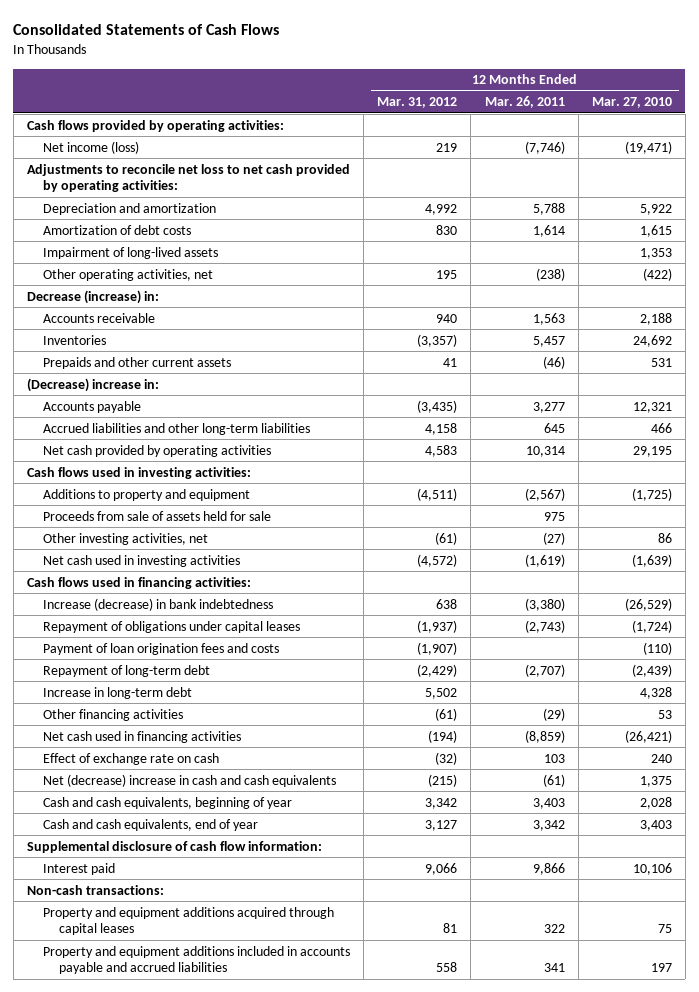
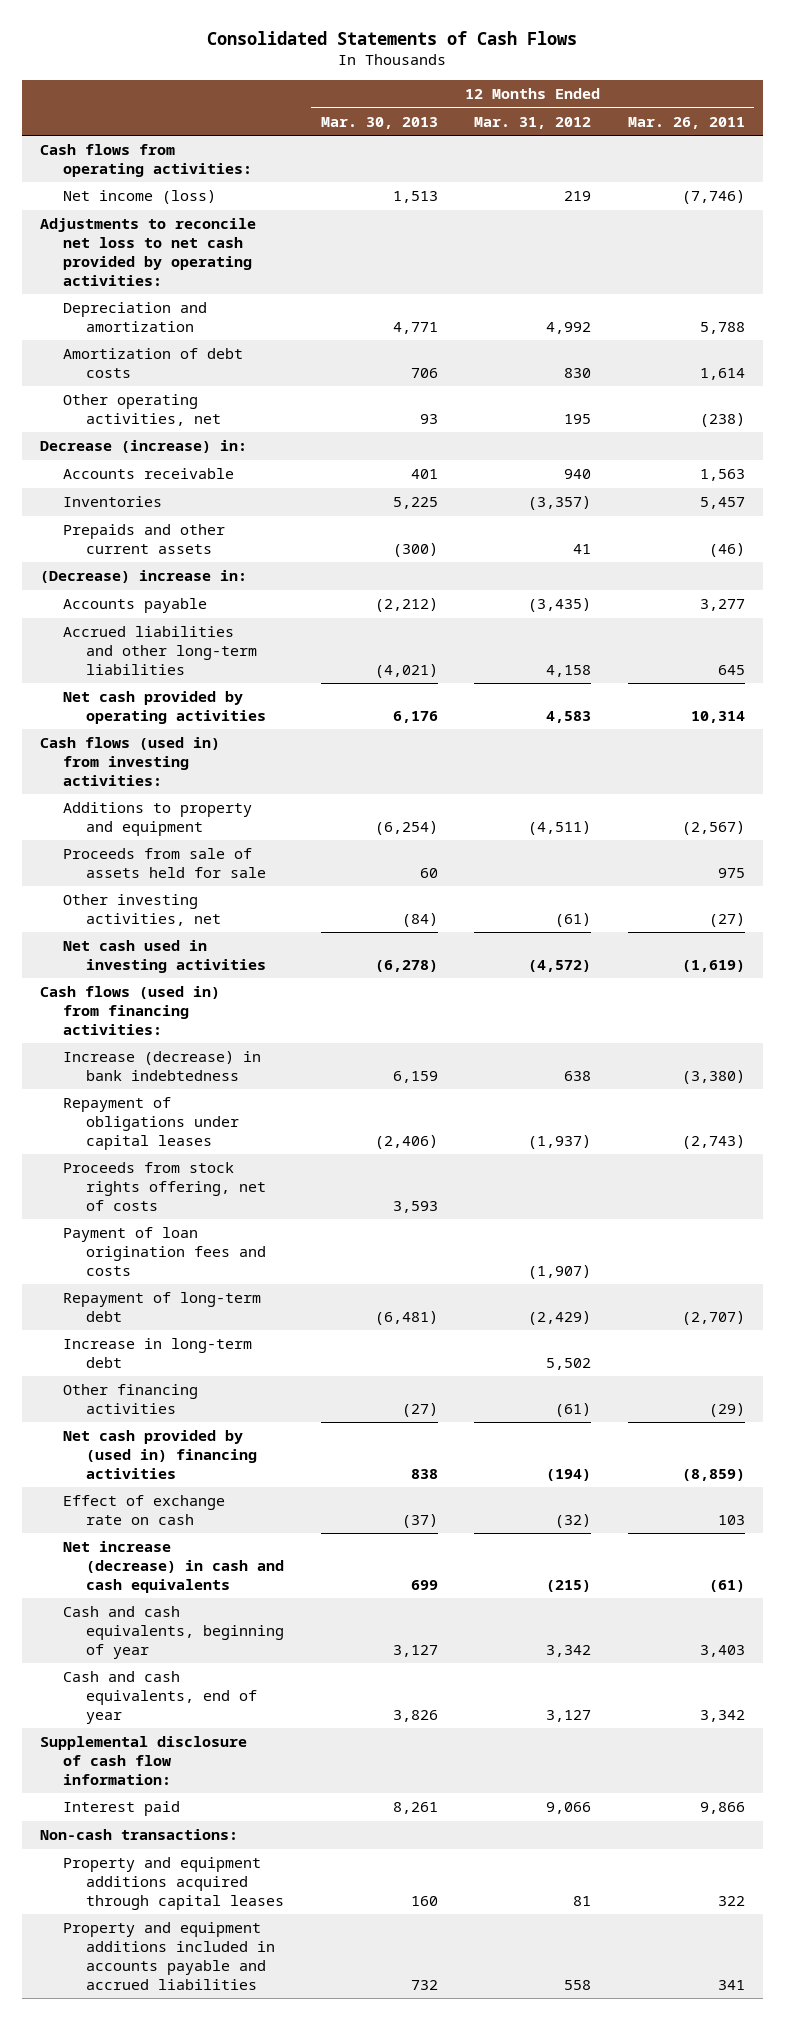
- | 12 Months Ended Mar. 31, 2012 | 12 Months Ended Mar. 26, 2011 | 12 Months Ended Mar. 27, 2010
+ | 12 Months Ended Mar. 30, 2013 | 12 Months Ended Mar. 31, 2012 | 12 Months Ended Mar. 26, 2011
- Cash flows provided by operating activities:
+ Cash flows from operating activities:
- Impairment of long-lived assets | | | 1,353
- Cash flows used in investing activities:
+ Cash flows (used in) from investing activities:
- Cash flows used in financing activities:
+ Cash flows (used in) from financing activities:
+ Proceeds from stock rights offering, net of costs | 3,593 | |
- Net cash used in financing activities | (194) | (8,859) | (26,421)
+ Net cash provided by (used in) financing activities | 838 | (194) | (8,859)
- Net (decrease) increase in cash and cash equivalents | (215) | (61) | 1,375
+ Net increase (decrease) in cash and cash equivalents | 699 | (215) | (61)

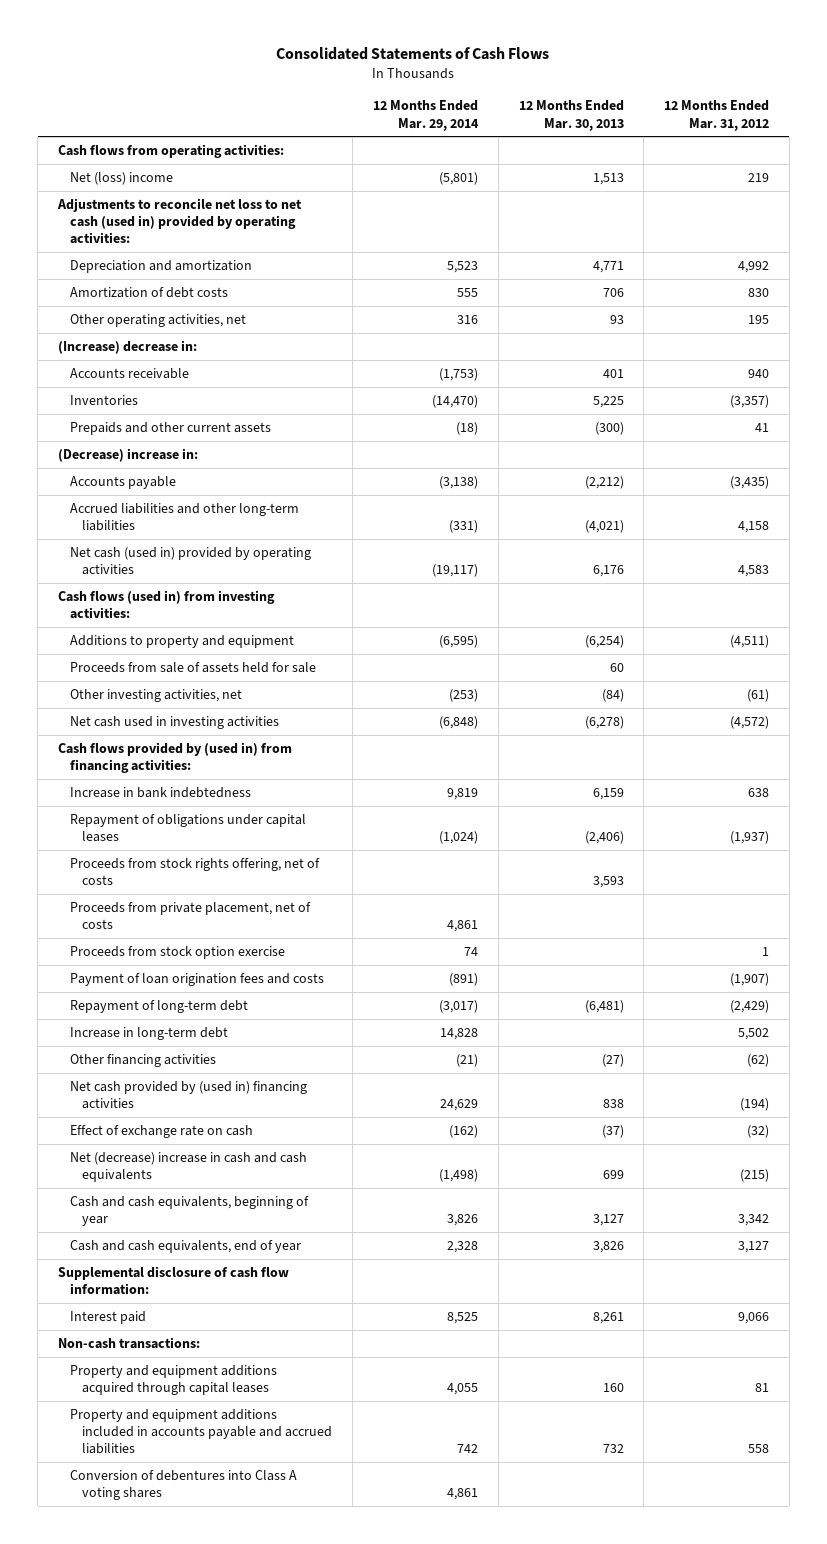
- | 12 Months Ended Mar. 30, 2013 | 12 Months Ended Mar. 31, 2012 | 12 Months Ended Mar. 26, 2011
+ | 12 Months Ended Mar. 29, 2014 | 12 Months Ended Mar. 30, 2013 | 12 Months Ended Mar. 31, 2012
- Net income (loss) | 1,513 | 219 | (7,746)
- Adjustments to reconcile net loss to net cash provided by operating activities:
+ Net (loss) income | (5,801) | 1,513 | 219
+ Adjustments to reconcile net loss to net cash (used in) provided by operating activities:
- Decrease (increase) in:
+ (Increase) decrease in:
- Net cash provided by operating activities | 6,176 | 4,583 | 10,314
+ Net cash (used in) provided by operating activities | (19,117) | 6,176 | 4,583
- Cash flows (used in) from financing activities:
- Increase (decrease) in bank indebtedness | 6,159 | 638 | (3,380)
+ Cash flows provided by (used in) from financing activities:
+ Increase in bank indebtedness | 9,819 | 6,159 | 638
+ Proceeds from private placement, net of costs | 4,861 | |
+ Proceeds from stock option exercise | 74 | | 1
- Other financing activities | (27) | (61) | (29)
+ Other financing activities | (21) | (27) | (62)
- Net increase (decrease) in cash and cash equivalents | 699 | (215) | (61)
+ Net (decrease) increase in cash and cash equivalents | (1,498) | 699 | (215)
+ Conversion of debentures into Class A voting shares | 4,861 | |

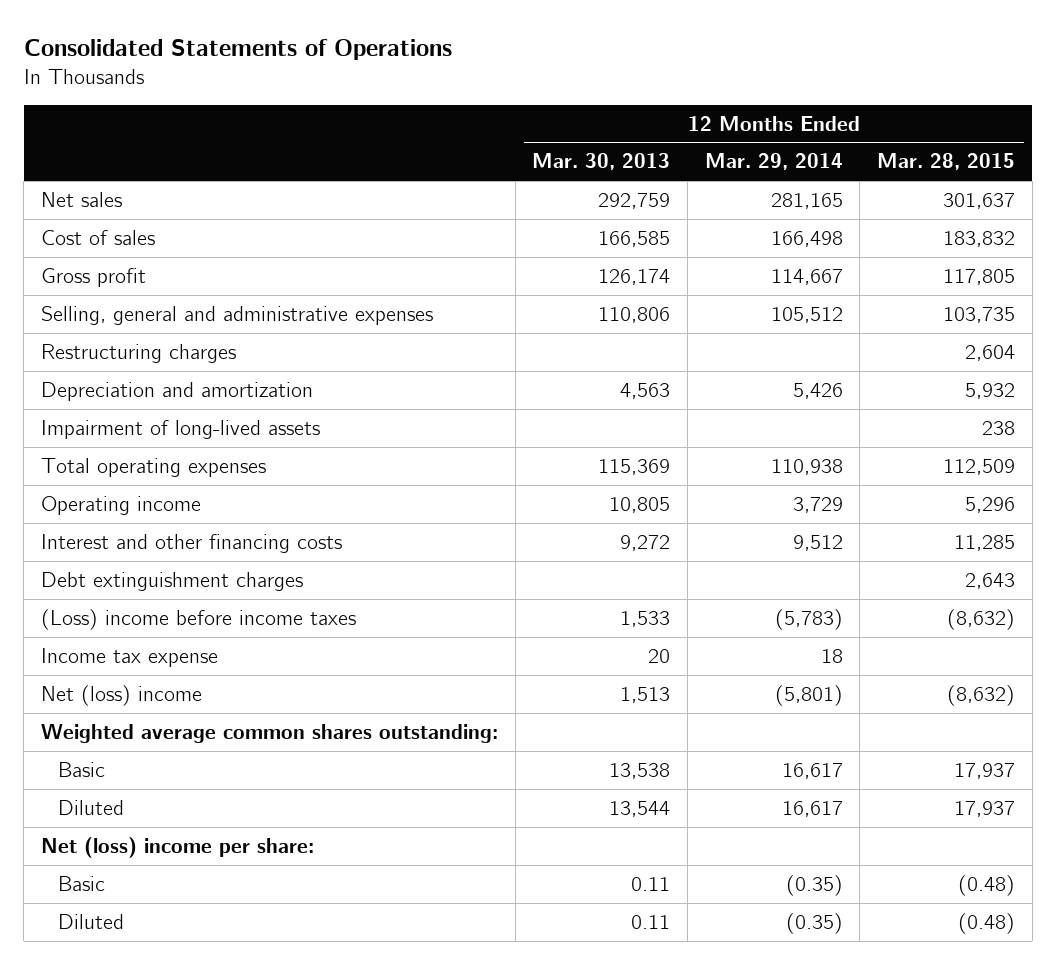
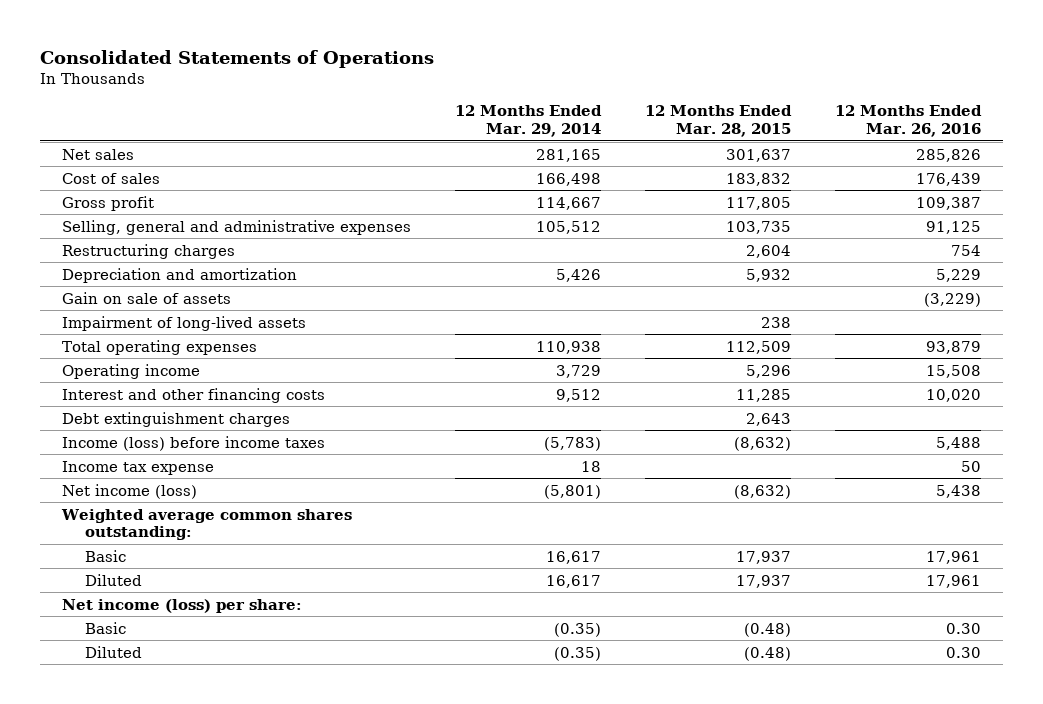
- | 12 Months Ended Mar. 30, 2013 | 12 Months Ended Mar. 29, 2014 | 12 Months Ended Mar. 28, 2015
+ | 12 Months Ended Mar. 29, 2014 | 12 Months Ended Mar. 28, 2015 | 12 Months Ended Mar. 26, 2016
+ Gain on sale of assets | | | (3,229)
- (Loss) income before income taxes | 1,533 | (5,783) | (8,632)
+ Income (loss) before income taxes | (5,783) | (8,632) | 5,488
- Net (loss) income | 1,513 | (5,801) | (8,632)
+ Net income (loss) | (5,801) | (8,632) | 5,438
- Net (loss) income per share:
+ Net income (loss) per share:

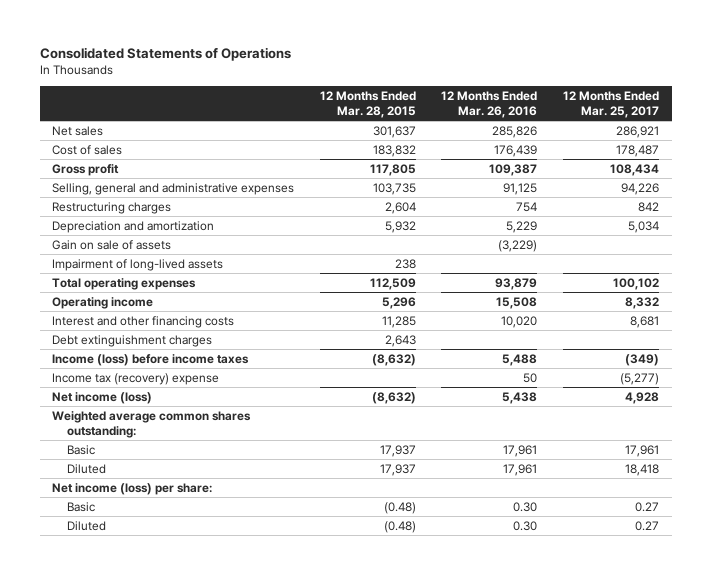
- | 12 Months Ended Mar. 29, 2014 | 12 Months Ended Mar. 28, 2015 | 12 Months Ended Mar. 26, 2016
+ | 12 Months Ended Mar. 28, 2015 | 12 Months Ended Mar. 26, 2016 | 12 Months Ended Mar. 25, 2017
- Income tax expense | 18 | | 50
+ Income tax (recovery) expense | | 50 | (5,277)

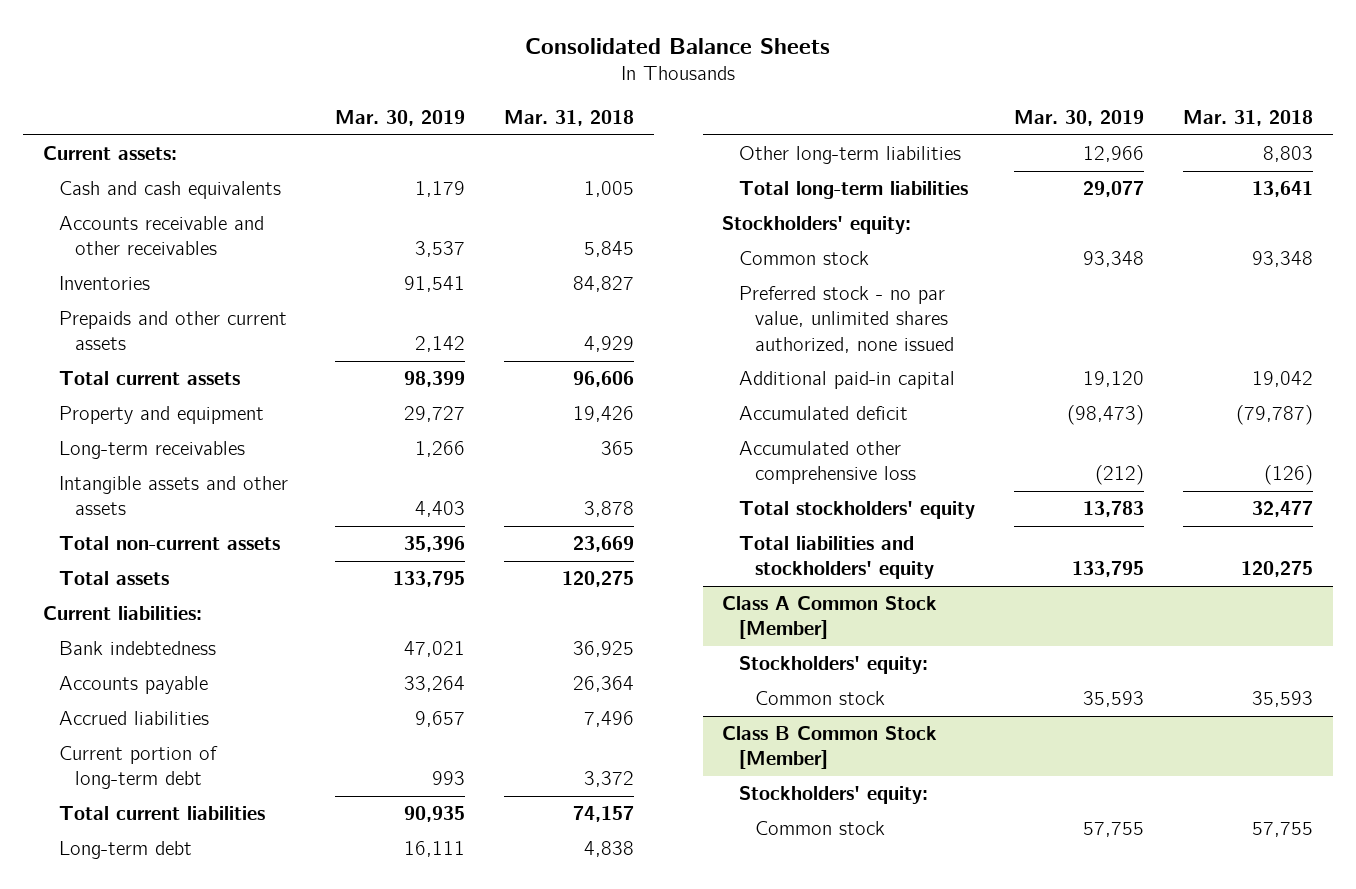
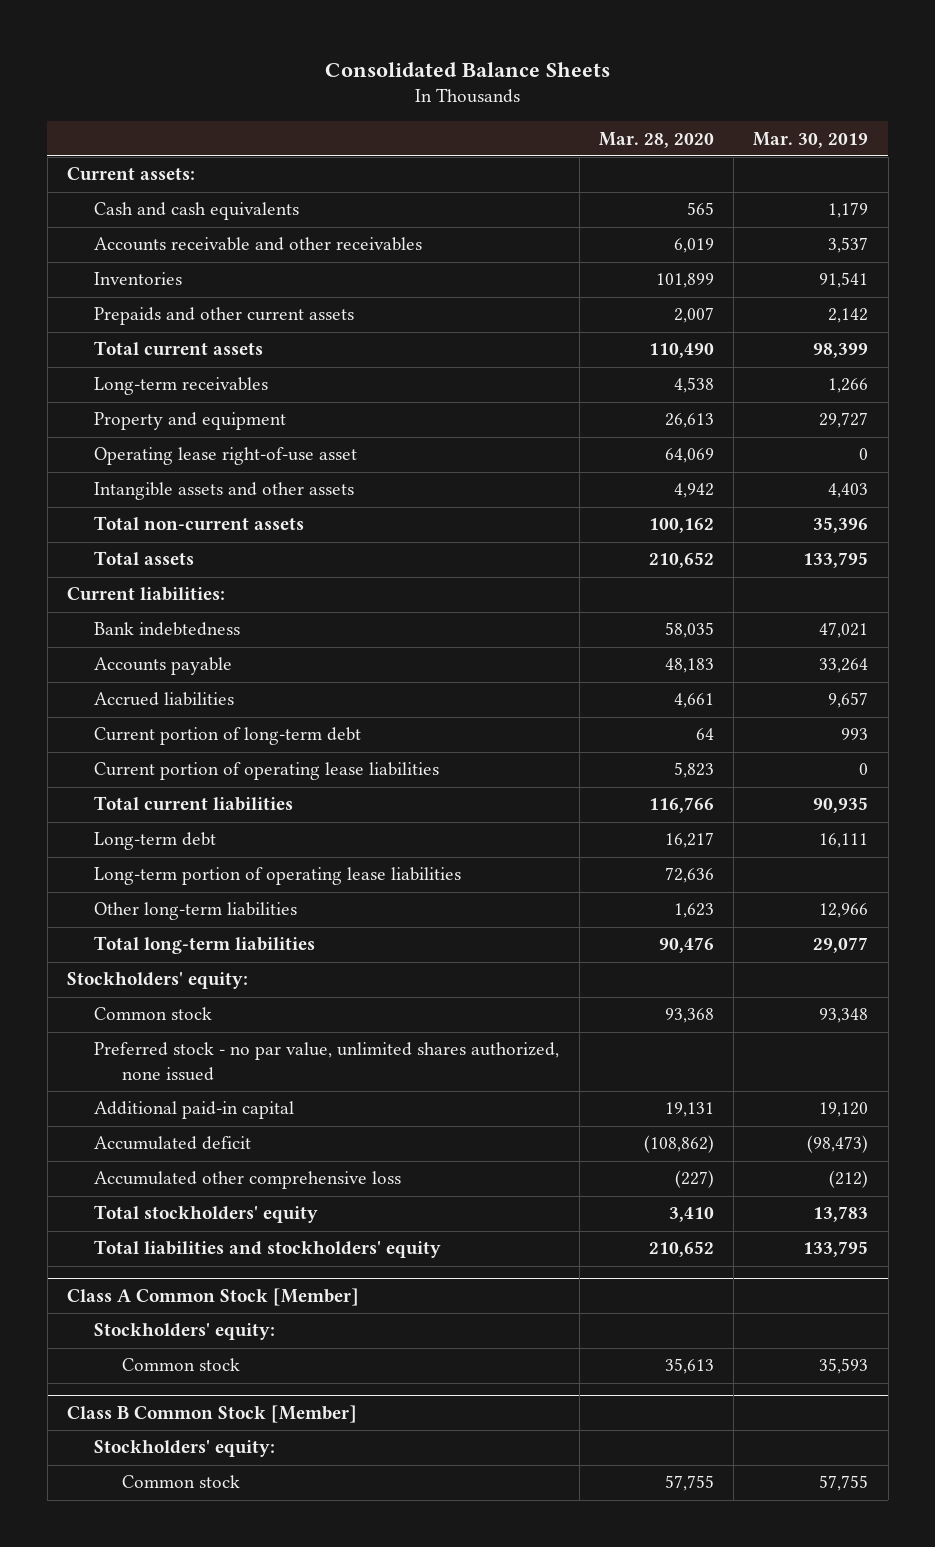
- | Mar. 30, 2019 | Mar. 31, 2018
+ | Mar. 28, 2020 | Mar. 30, 2019
moved down: Property and equipment | 26,613 | 29,727
+ Operating lease right-of-use asset | 64,069 | 0
+ Current portion of operating lease liabilities | 5,823 | 0
+ Long-term portion of operating lease liabilities | 72,636 |

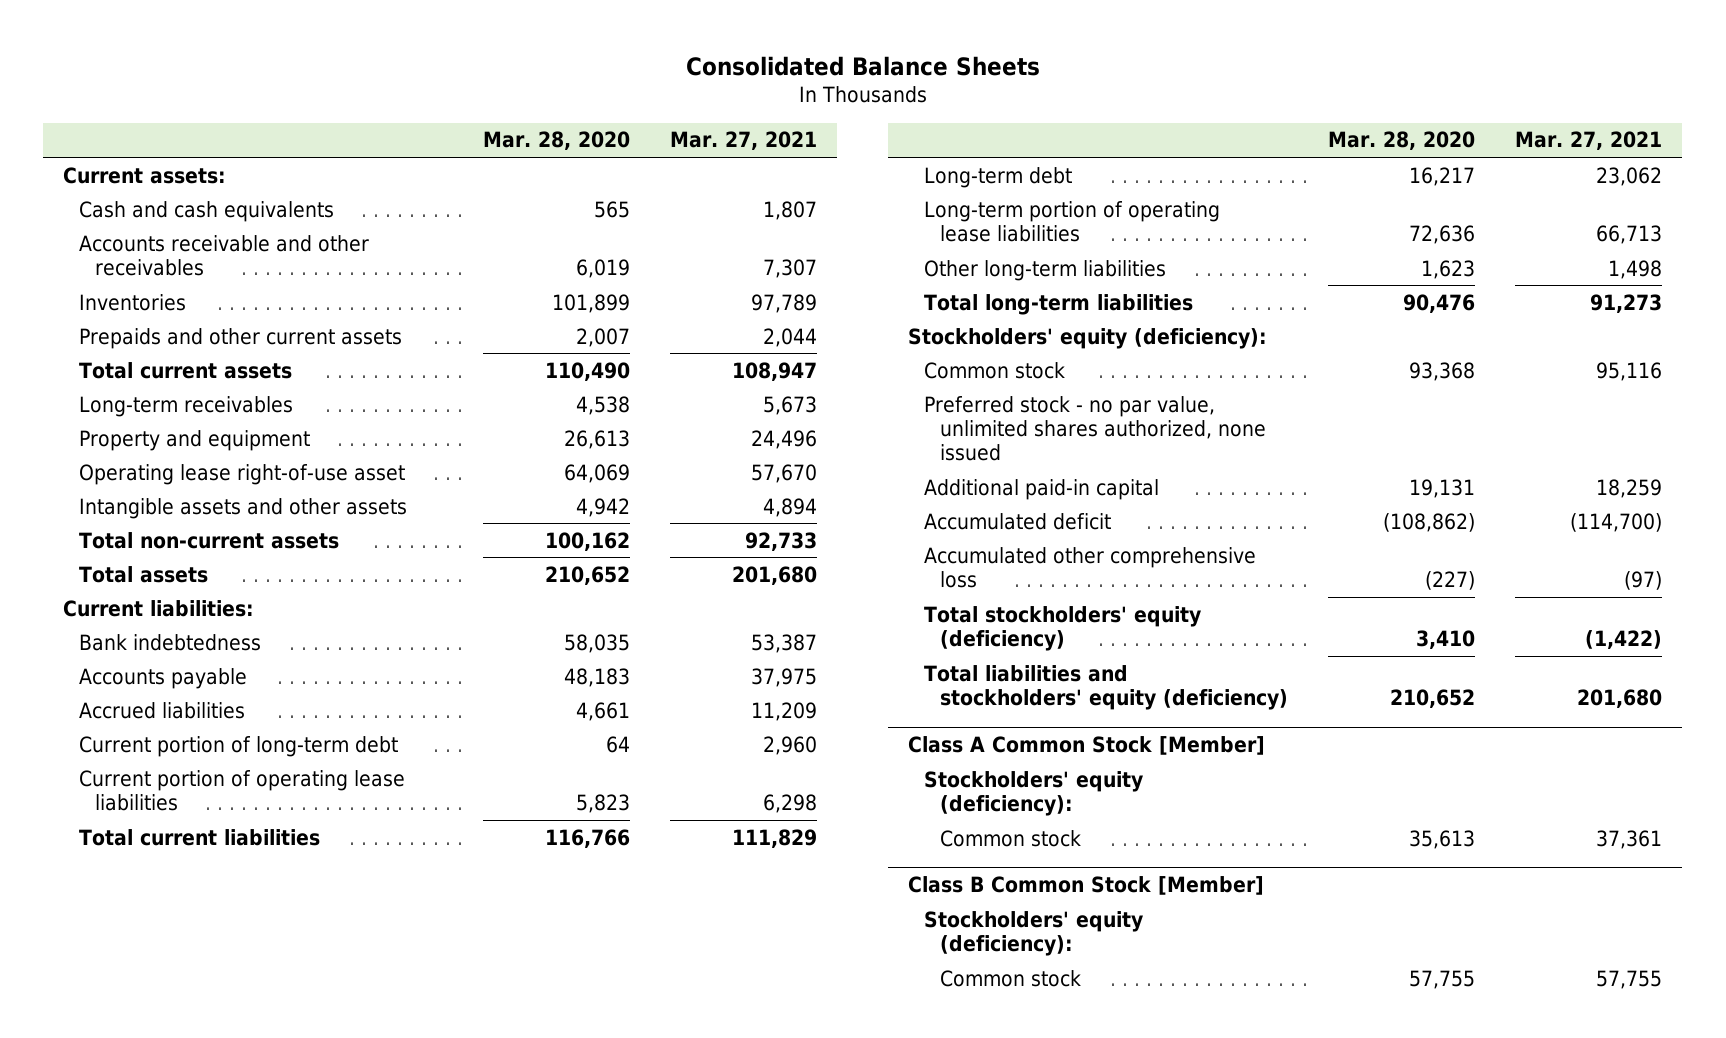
- | Mar. 28, 2020 | Mar. 30, 2019
+ | Mar. 28, 2020 | Mar. 27, 2021
- Stockholders' equity:
+ Stockholders' equity (deficiency):
- Total stockholders' equity | 3,410 | 13,783
- Total liabilities and stockholders' equity | 210,652 | 133,795
+ Total stockholders' equity (deficiency) | 3,410 | (1,422)
+ Total liabilities and stockholders' equity (deficiency) | 210,652 | 201,680
@ Class A Common Stock [Member]
- Stockholders' equity:
+ Stockholders' equity (deficiency):
@ Class B Common Stock [Member]
- Stockholders' equity:
+ Stockholders' equity (deficiency):

